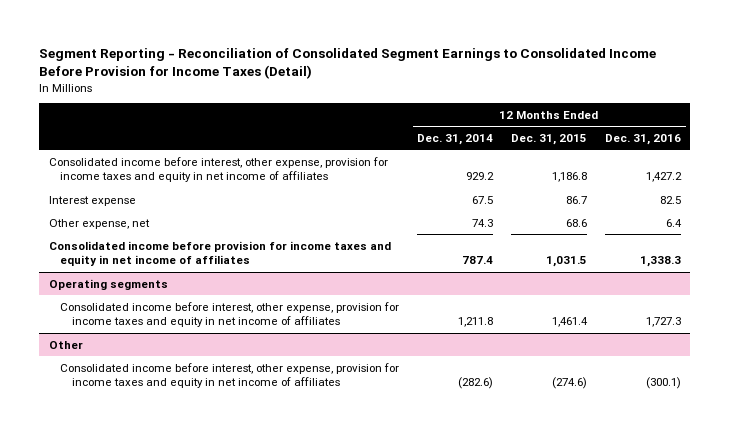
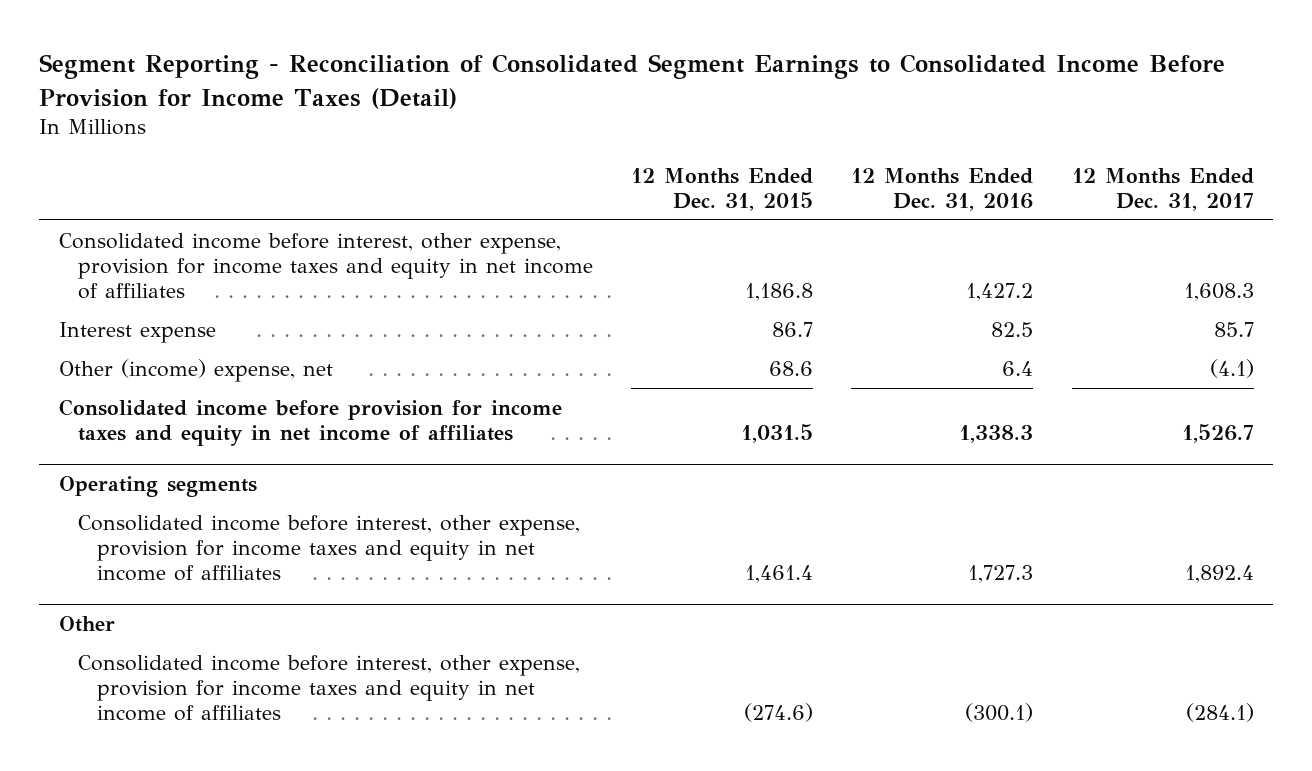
- | 12 Months Ended Dec. 31, 2014 | 12 Months Ended Dec. 31, 2015 | 12 Months Ended Dec. 31, 2016
+ | 12 Months Ended Dec. 31, 2015 | 12 Months Ended Dec. 31, 2016 | 12 Months Ended Dec. 31, 2017
- Other expense, net | 74.3 | 68.6 | 6.4
+ Other (income) expense, net | 68.6 | 6.4 | (4.1)

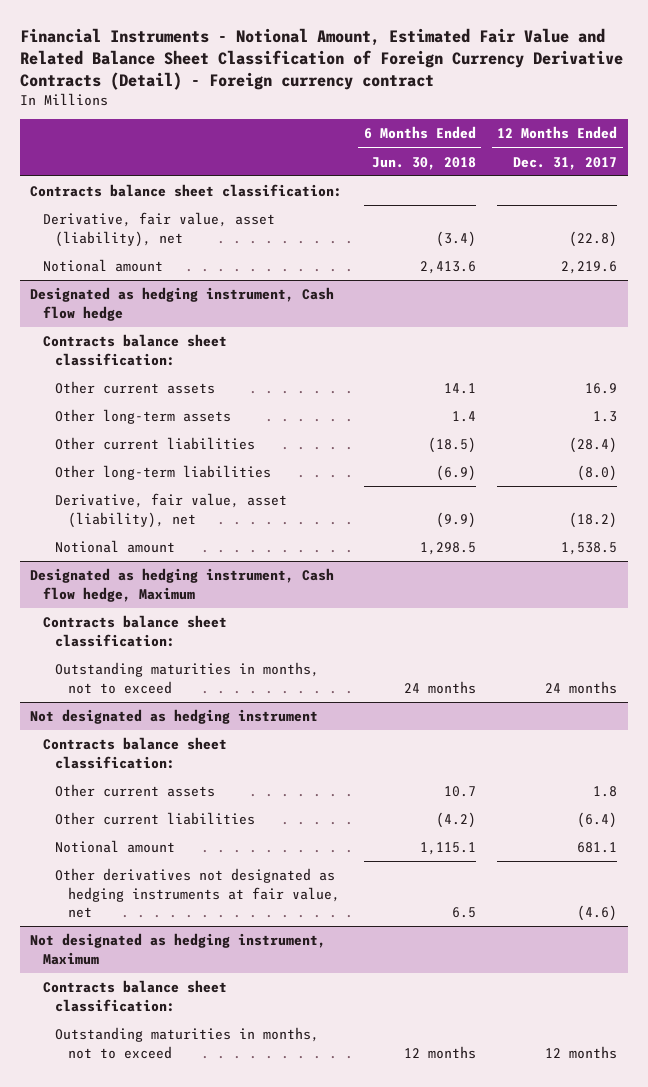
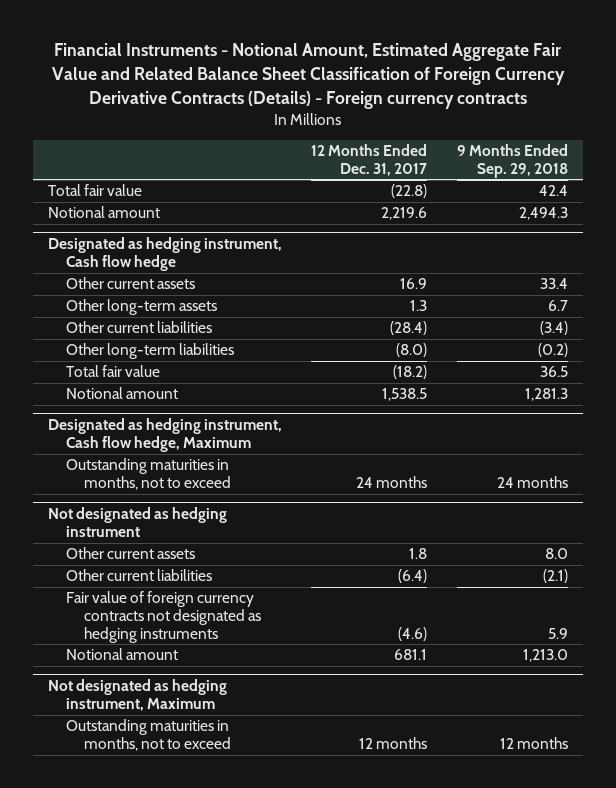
- Financial Instruments - Notional Amount, Estimated Fair Value and Related Balance Sheet Classification of Foreign Currency Derivative Contracts (Detail) - Foreign currency contract
+ Financial Instruments - Notional Amount, Estimated Aggregate Fair Value and Related Balance Sheet Classification of Foreign Currency Derivative Contracts (Details) - Foreign currency contracts
- | 6 Months Ended Jun. 30, 2018 | 12 Months Ended Dec. 31, 2017
+ | 12 Months Ended Dec. 31, 2017 | 9 Months Ended Sep. 29, 2018
- Contracts balance sheet classification:
- Derivative, fair value, asset (liability), net | (3.4) | (22.8)
+ Total fair value | (22.8) | 42.4
@ Designated as hedging instrument, Cash flow hedge
- Contracts balance sheet classification:
- Derivative, fair value, asset (liability), net | (9.9) | (18.2)
+ Total fair value | (18.2) | 36.5
@ Designated as hedging instrument, Cash flow hedge, Maximum
- Contracts balance sheet classification:
@ Not designated as hedging instrument
- Contracts balance sheet classification:
+ Fair value of foreign currency contracts not designated as hedging instruments | (4.6) | 5.9
- Other derivatives not designated as hedging instruments at fair value, net | 6.5 | (4.6)
@ Not designated as hedging instrument, Maximum
- Contracts balance sheet classification:

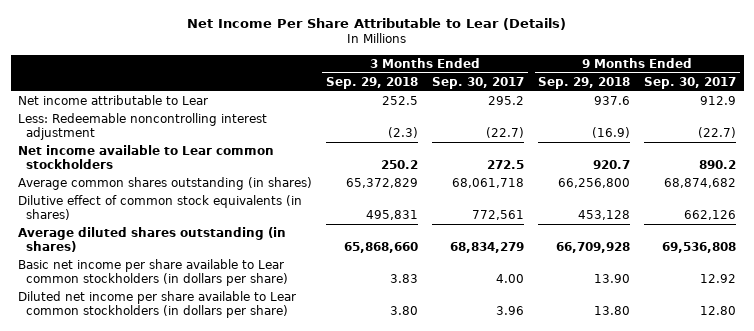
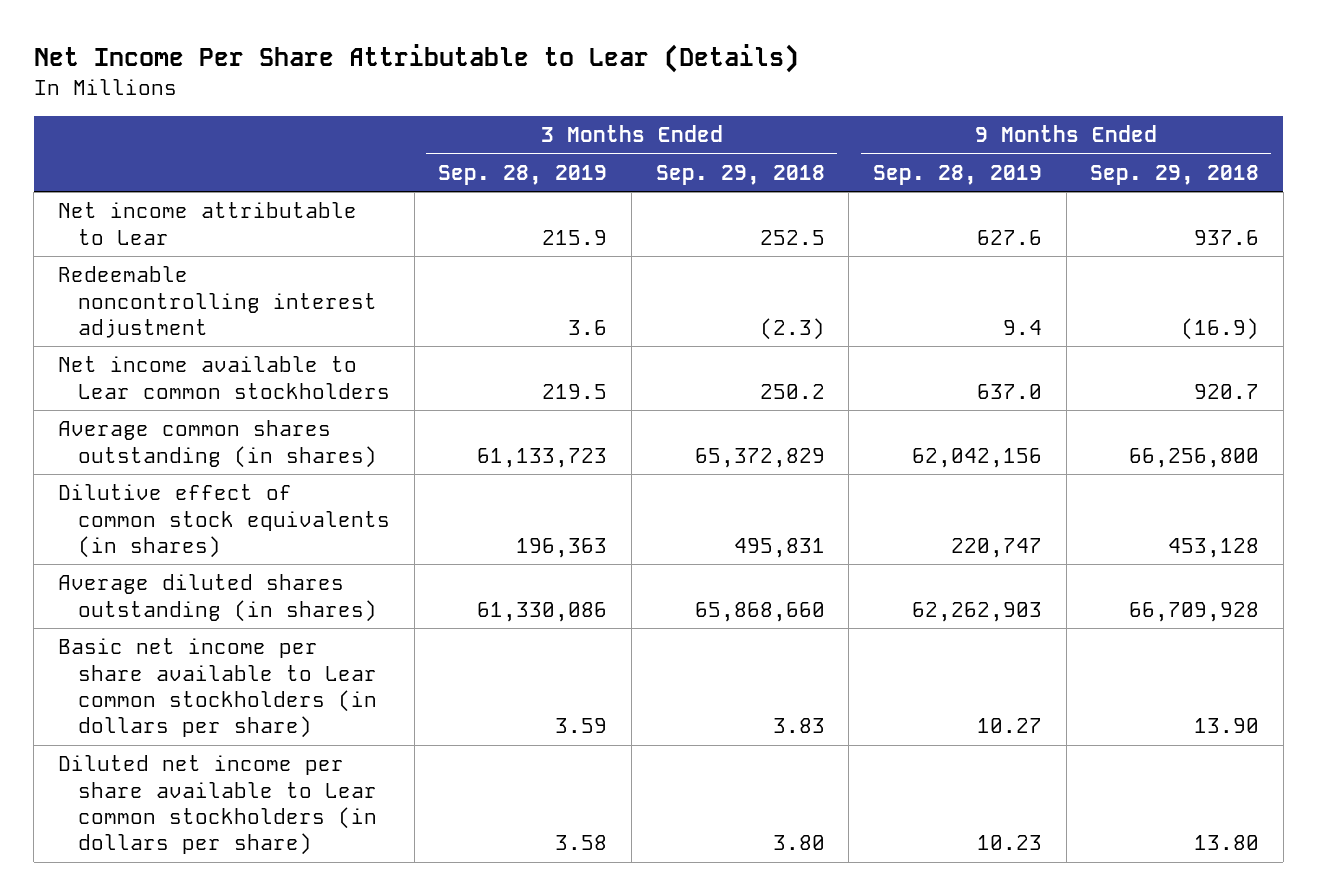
- | 3 Months Ended Sep. 29, 2018 | 3 Months Ended Sep. 30, 2017 | 9 Months Ended Sep. 29, 2018 | 9 Months Ended Sep. 30, 2017
+ | 3 Months Ended Sep. 28, 2019 | 3 Months Ended Sep. 29, 2018 | 9 Months Ended Sep. 28, 2019 | 9 Months Ended Sep. 29, 2018
- Less: Redeemable noncontrolling interest adjustment | (2.3) | (22.7) | (16.9) | (22.7)
+ Redeemable noncontrolling interest adjustment | 3.6 | (2.3) | 9.4 | (16.9)

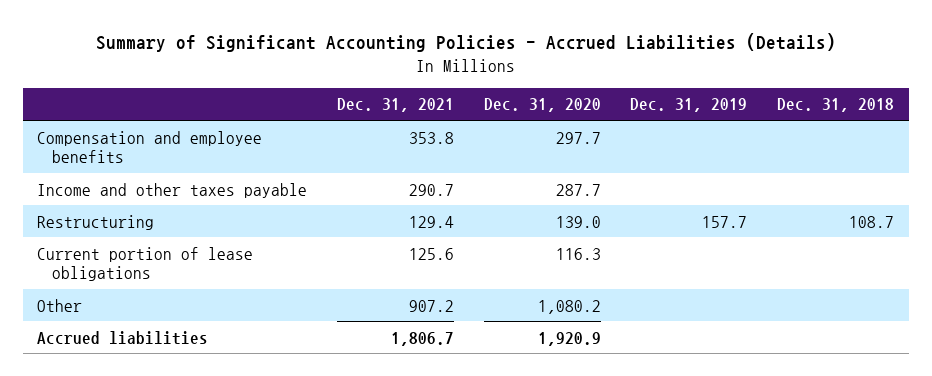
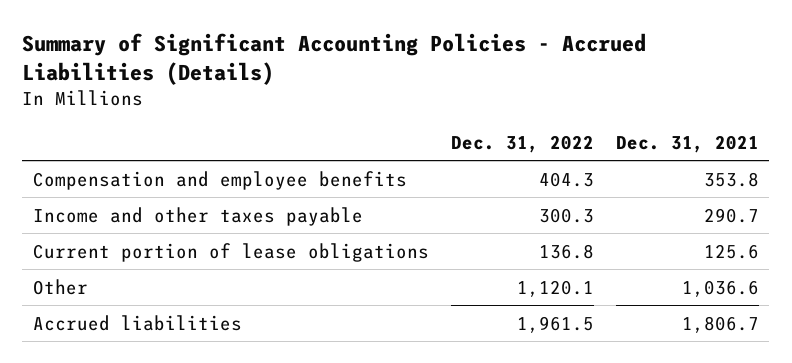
- | Dec. 31, 2021 | Dec. 31, 2020 | Dec. 31, 2019 | Dec. 31, 2018
+ | Dec. 31, 2022 | Dec. 31, 2021
- Restructuring | 129.4 | 139.0 | 157.7 | 108.7
- Other | 907.2 | 1,080.2 | |
+ Other | 1,120.1 | 1,036.6

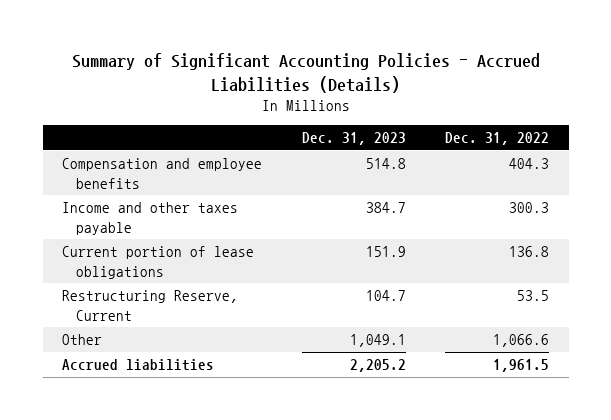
- | Dec. 31, 2022 | Dec. 31, 2021
+ | Dec. 31, 2023 | Dec. 31, 2022
- Other | 1,120.1 | 1,036.6
+ Restructuring Reserve, Current | 104.7 | 53.5
+ Other | 1,049.1 | 1,066.6

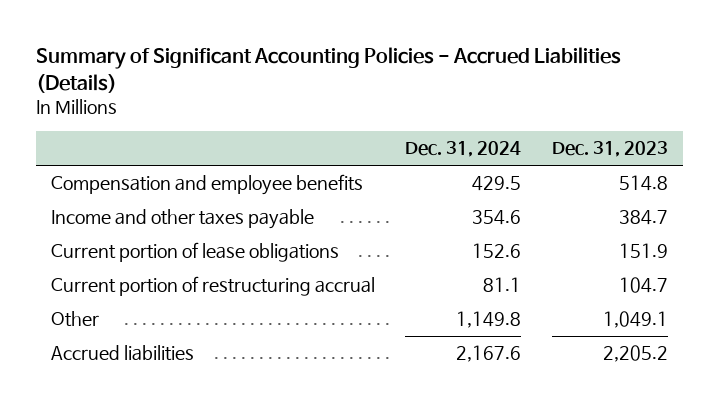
- | Dec. 31, 2023 | Dec. 31, 2022
+ | Dec. 31, 2024 | Dec. 31, 2023
- Restructuring Reserve, Current | 104.7 | 53.5
+ Current portion of restructuring accrual | 81.1 | 104.7

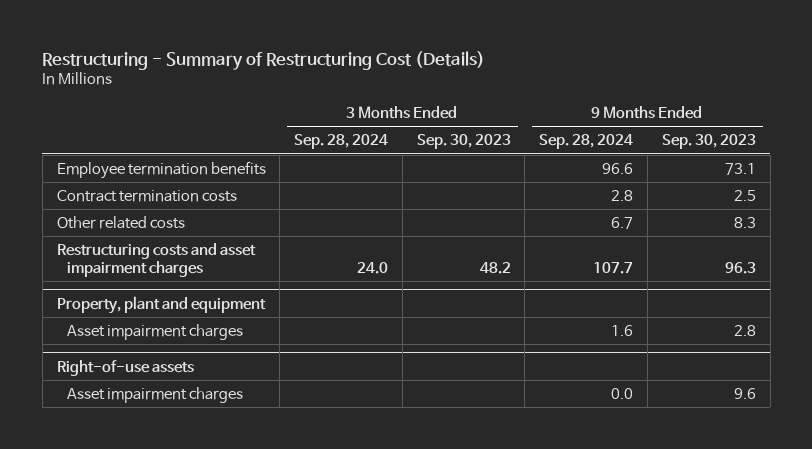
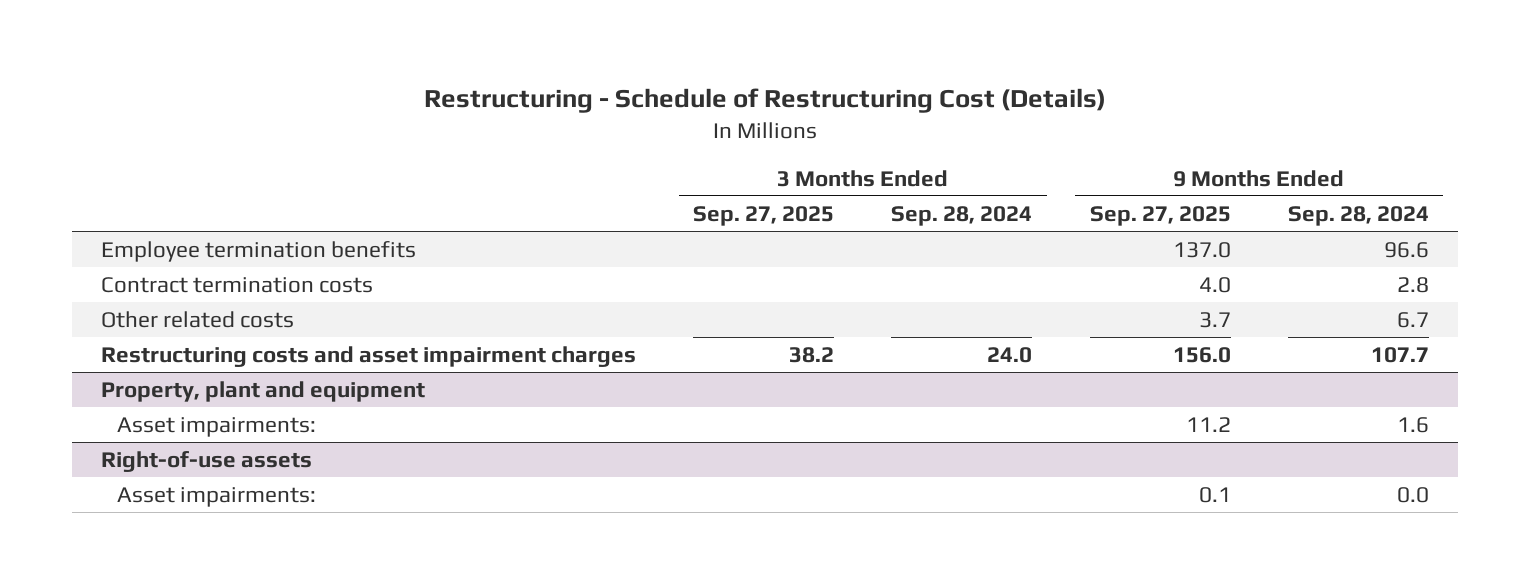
- Restructuring - Summary of Restructuring Cost (Details)
+ Restructuring - Schedule of Restructuring Cost (Details)
- | 3 Months Ended Sep. 28, 2024 | 3 Months Ended Sep. 30, 2023 | 9 Months Ended Sep. 28, 2024 | 9 Months Ended Sep. 30, 2023
+ | 3 Months Ended Sep. 27, 2025 | 3 Months Ended Sep. 28, 2024 | 9 Months Ended Sep. 27, 2025 | 9 Months Ended Sep. 28, 2024
@ Property, plant and equipment
- Asset impairment charges | | | 1.6 | 2.8
+ Asset impairments: | | | 11.2 | 1.6
@ Right-of-use assets
- Asset impairment charges | | | 0.0 | 9.6
+ Asset impairments: | | | 0.1 | 0.0

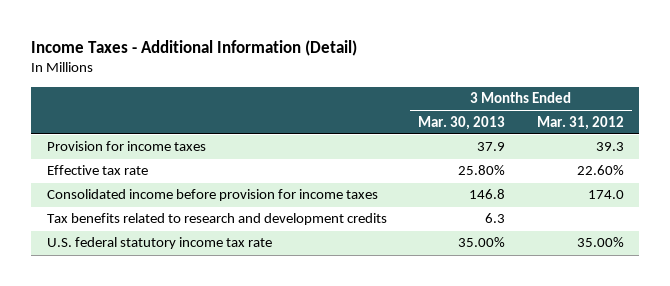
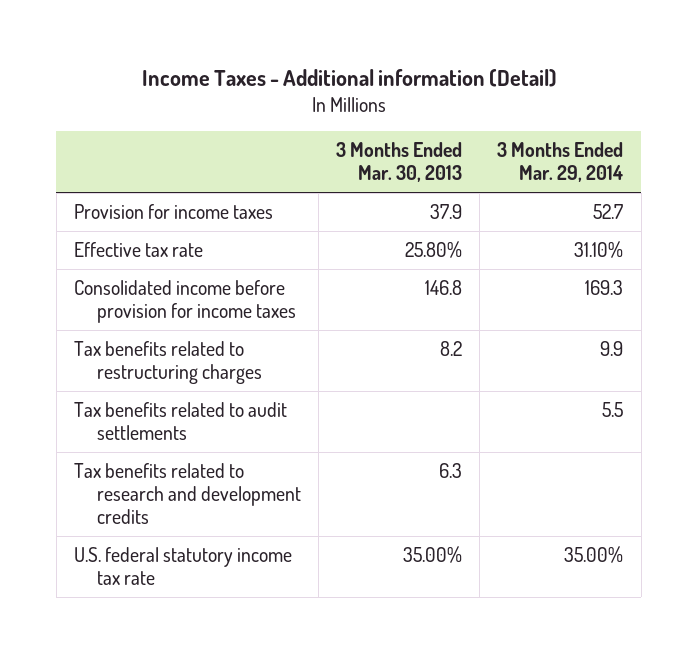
- Income Taxes - Additional Information (Detail)
+ Income Taxes - Additional information (Detail)
- | 3 Months Ended Mar. 30, 2013 | 3 Months Ended Mar. 31, 2012
+ | 3 Months Ended Mar. 30, 2013 | 3 Months Ended Mar. 29, 2014
+ Tax benefits related to restructuring charges | 8.2 | 9.9
+ Tax benefits related to audit settlements | | 5.5

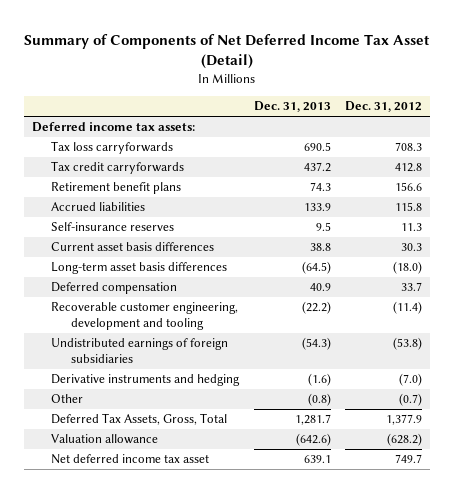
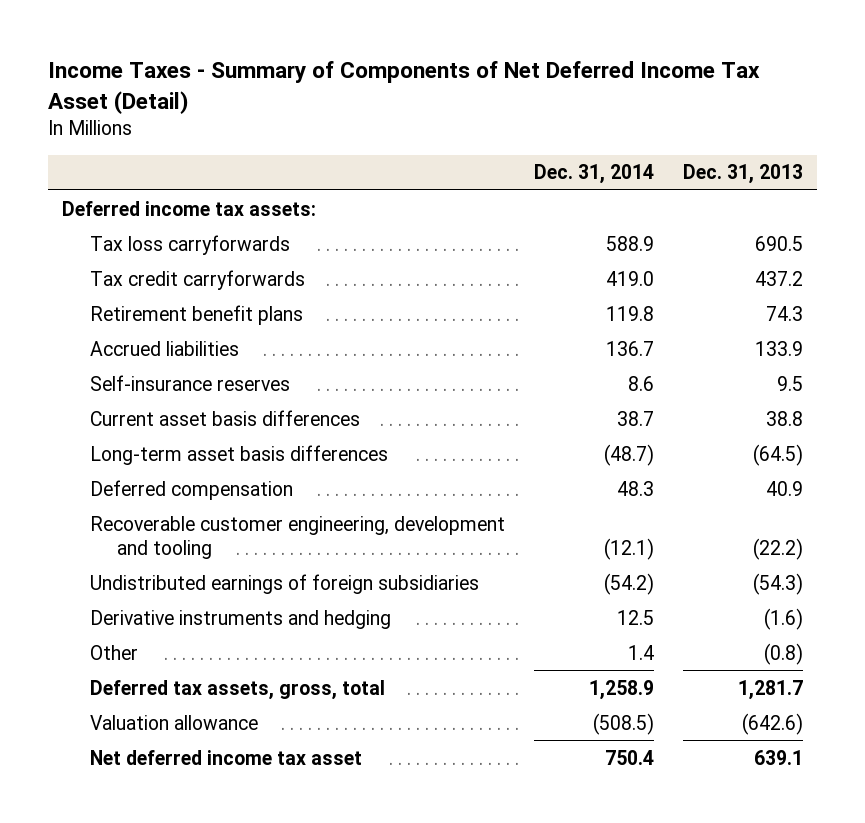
- Summary of Components of Net Deferred Income Tax Asset (Detail)
+ Income Taxes - Summary of Components of Net Deferred Income Tax Asset (Detail)
- | Dec. 31, 2013 | Dec. 31, 2012
+ | Dec. 31, 2014 | Dec. 31, 2013
- Deferred Tax Assets, Gross, Total | 1,281.7 | 1,377.9
+ Deferred tax assets, gross, total | 1,258.9 | 1,281.7

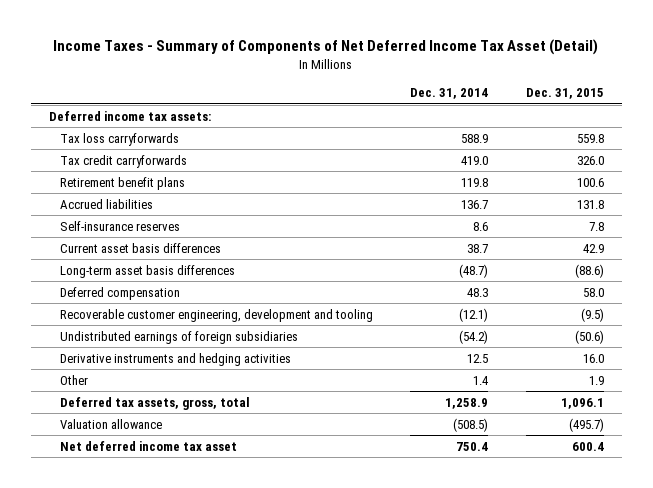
- | Dec. 31, 2014 | Dec. 31, 2013
+ | Dec. 31, 2014 | Dec. 31, 2015
- Derivative instruments and hedging | 12.5 | (1.6)
+ Derivative instruments and hedging activities | 12.5 | 16.0

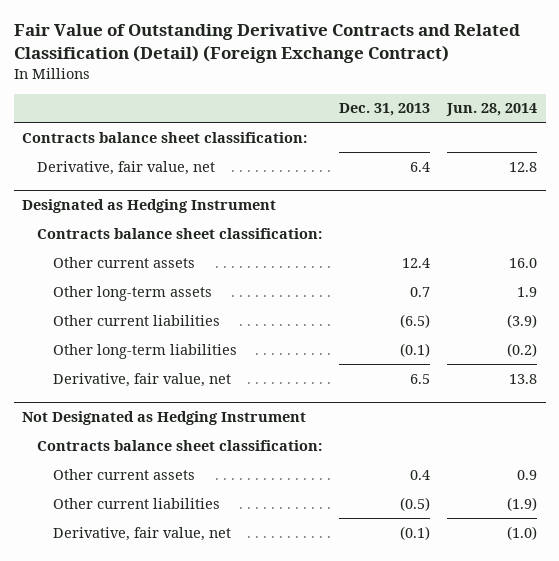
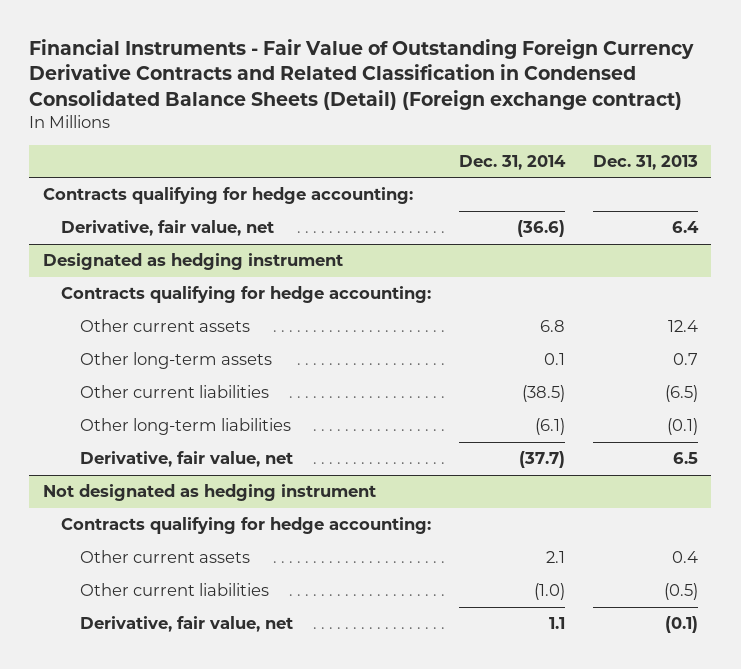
- Fair Value of Outstanding Derivative Contracts and Related Classification (Detail) (Foreign Exchange Contract)
+ Financial Instruments - Fair Value of Outstanding Foreign Currency Derivative Contracts and Related Classification in Condensed Consolidated Balance Sheets (Detail) (Foreign exchange contract)
- | Dec. 31, 2013 | Jun. 28, 2014
+ | Dec. 31, 2014 | Dec. 31, 2013
- Contracts balance sheet classification:
+ Contracts qualifying for hedge accounting:
- Designated as Hedging Instrument
- Contracts balance sheet classification:
+ Designated as hedging instrument
+ Contracts qualifying for hedge accounting:
- Not Designated as Hedging Instrument
- Contracts balance sheet classification:
+ Not designated as hedging instrument
+ Contracts qualifying for hedge accounting:

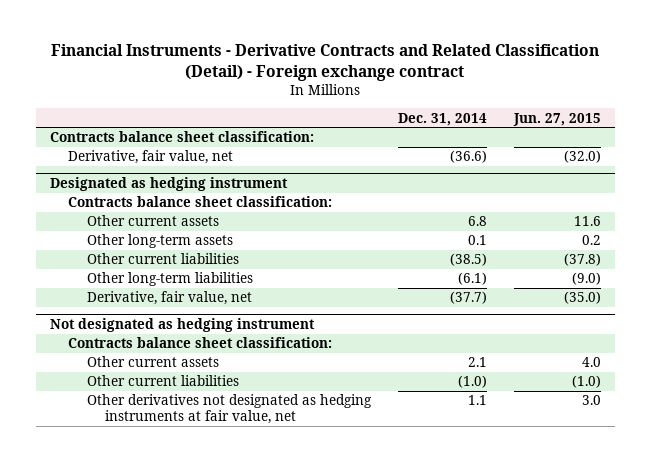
- Financial Instruments - Fair Value of Outstanding Foreign Currency Derivative Contracts and Related Classification in Condensed Consolidated Balance Sheets (Detail) (Foreign exchange contract)
+ Financial Instruments - Derivative Contracts and Related Classification (Detail) - Foreign exchange contract
- | Dec. 31, 2014 | Dec. 31, 2013
+ | Dec. 31, 2014 | Jun. 27, 2015
- Contracts qualifying for hedge accounting:
+ Contracts balance sheet classification:
@ Designated as hedging instrument
- Contracts qualifying for hedge accounting:
+ Contracts balance sheet classification:
@ Not designated as hedging instrument
- Contracts qualifying for hedge accounting:
+ Contracts balance sheet classification:
- Derivative, fair value, net | 1.1 | (0.1)
+ Other derivatives not designated as hedging instruments at fair value, net | 1.1 | 3.0

